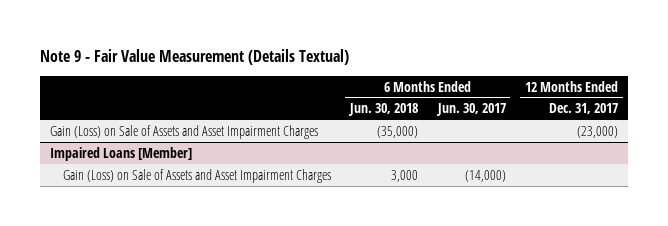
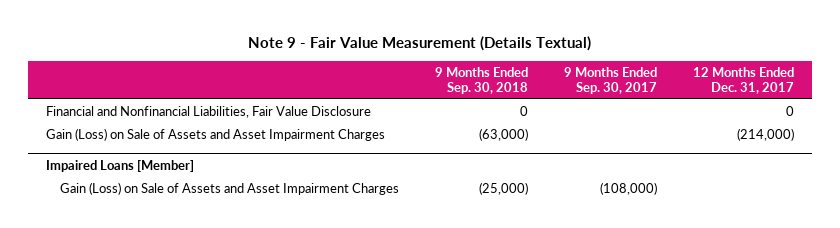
- | 6 Months Ended Jun. 30, 2018 | 6 Months Ended Jun. 30, 2017 | 12 Months Ended Dec. 31, 2017
+ | 9 Months Ended Sep. 30, 2018 | 9 Months Ended Sep. 30, 2017 | 12 Months Ended Dec. 31, 2017
- Gain (Loss) on Sale of Assets and Asset Impairment Charges | (35,000) | | (23,000)
+ Financial and Nonfinancial Liabilities, Fair Value Disclosure | 0 | | 0
+ Gain (Loss) on Sale of Assets and Asset Impairment Charges | (63,000) | | (214,000)

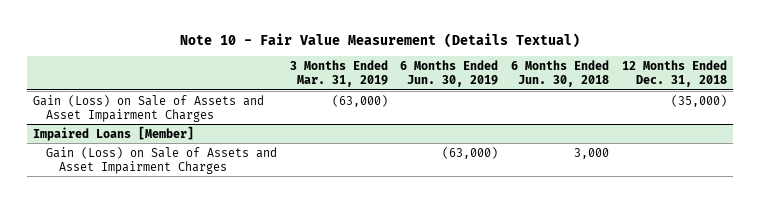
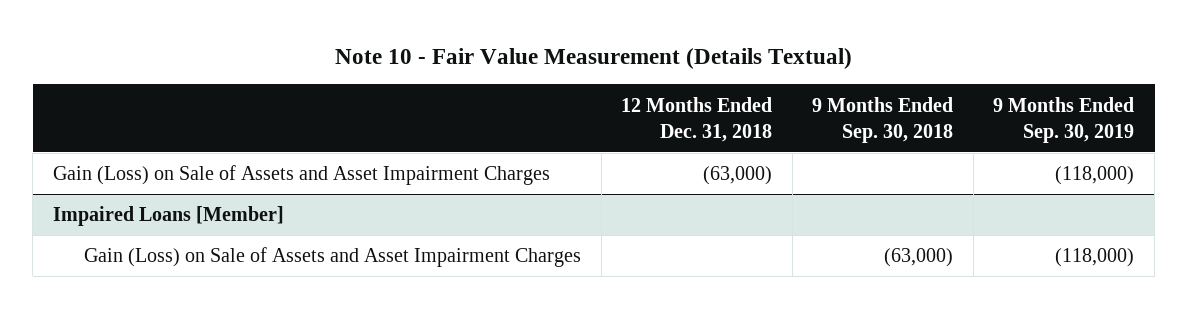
- | 3 Months Ended Mar. 31, 2019 | 6 Months Ended Jun. 30, 2019 | 6 Months Ended Jun. 30, 2018 | 12 Months Ended Dec. 31, 2018
+ | 12 Months Ended Dec. 31, 2018 | 9 Months Ended Sep. 30, 2018 | 9 Months Ended Sep. 30, 2019
- Gain (Loss) on Sale of Assets and Asset Impairment Charges | (63,000) | | | (35,000)
+ Gain (Loss) on Sale of Assets and Asset Impairment Charges | (63,000) | | (118,000)

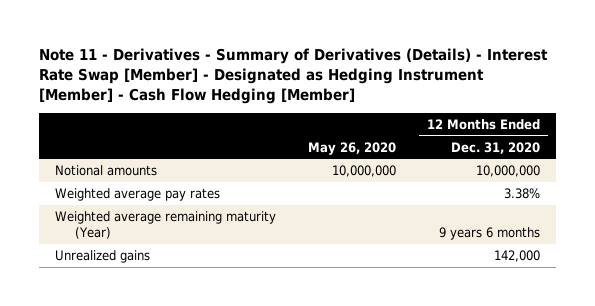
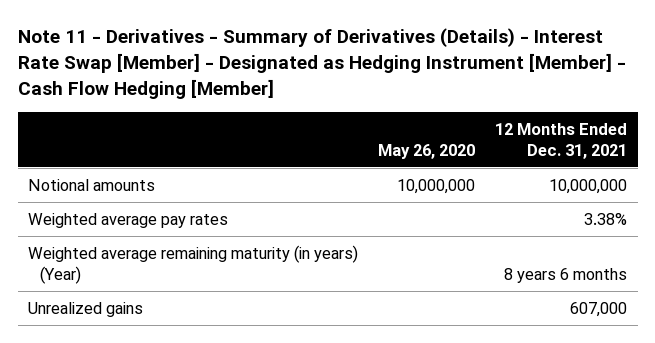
- | May 26, 2020 | 12 Months Ended Dec. 31, 2020
+ | May 26, 2020 | 12 Months Ended Dec. 31, 2021
- Weighted average remaining maturity (Year) | | 9 years 6 months
+ Weighted average remaining maturity (in years) (Year) | | 8 years 6 months

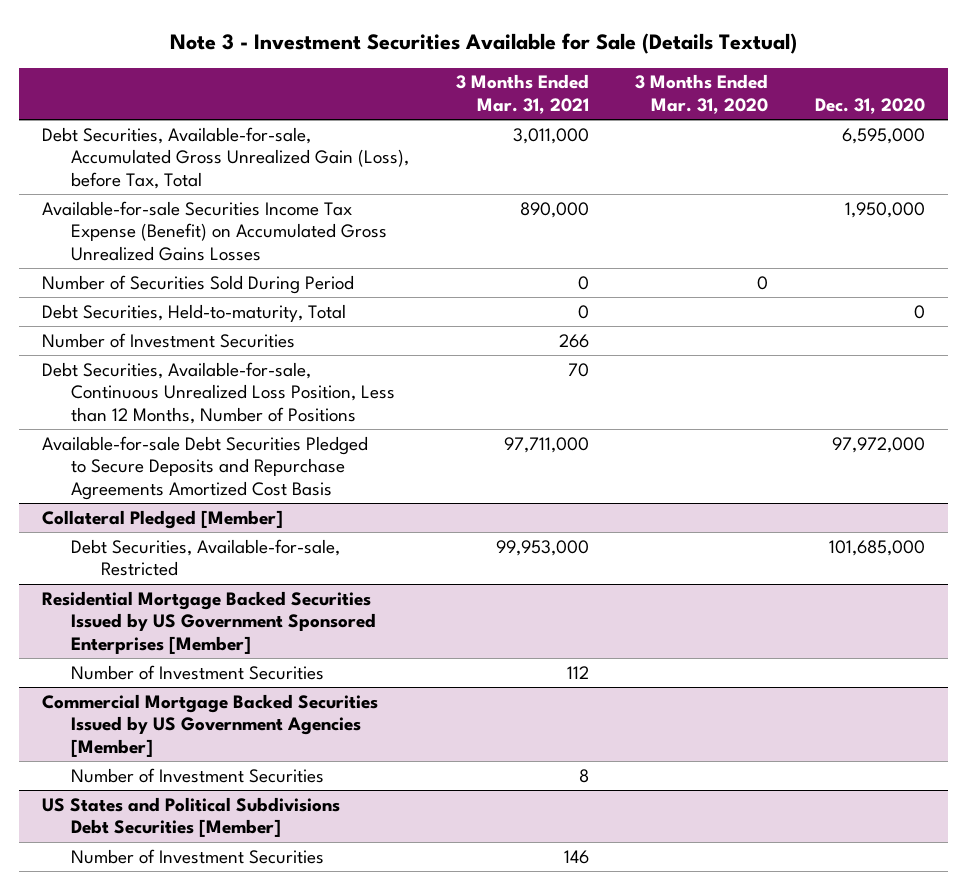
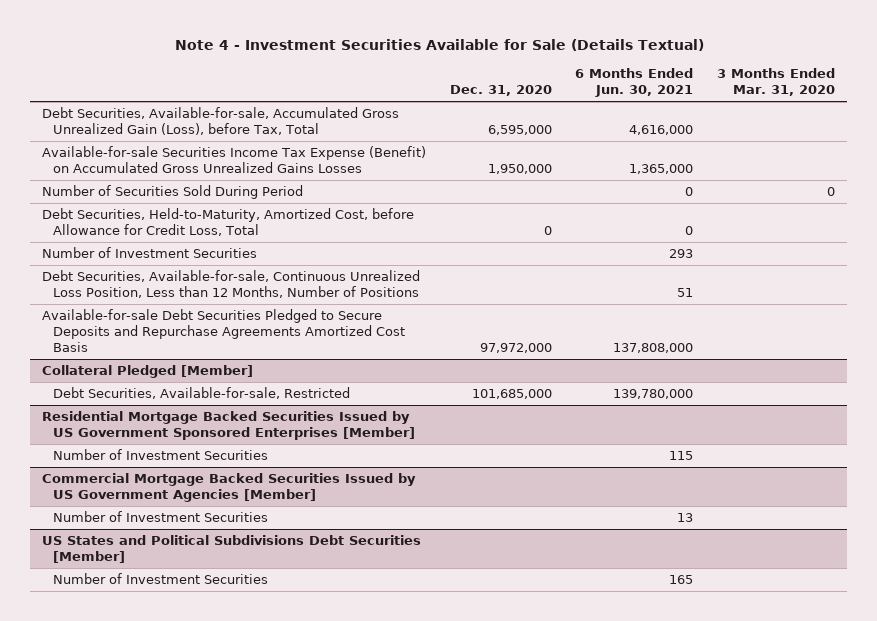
- Note 3 - Investment Securities Available for Sale (Details Textual)
+ Note 4 - Investment Securities Available for Sale (Details Textual)
- | 3 Months Ended Mar. 31, 2021 | 3 Months Ended Mar. 31, 2020 | Dec. 31, 2020
+ | Dec. 31, 2020 | 6 Months Ended Jun. 30, 2021 | 3 Months Ended Mar. 31, 2020
- Debt Securities, Held-to-maturity, Total | 0 | | 0
+ Debt Securities, Held-to-Maturity, Amortized Cost, before Allowance for Credit Loss, Total | 0 | 0 |

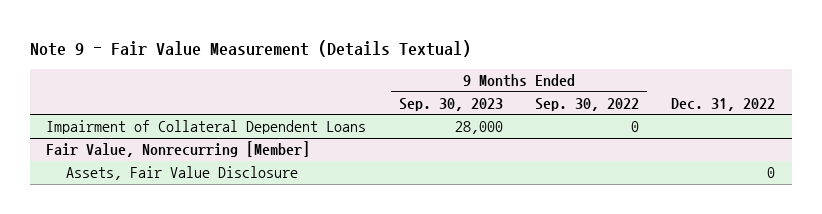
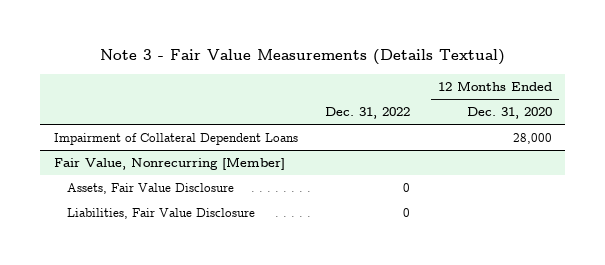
- Note 9 - Fair Value Measurement (Details Textual)
+ Note 3 - Fair Value Measurements (Details Textual)
- | 9 Months Ended Sep. 30, 2023 | 9 Months Ended Sep. 30, 2022 | Dec. 31, 2022
+ | Dec. 31, 2022 | 12 Months Ended Dec. 31, 2020
@ Fair Value, Nonrecurring [Member]
+ Liabilities, Fair Value Disclosure | 0 |

